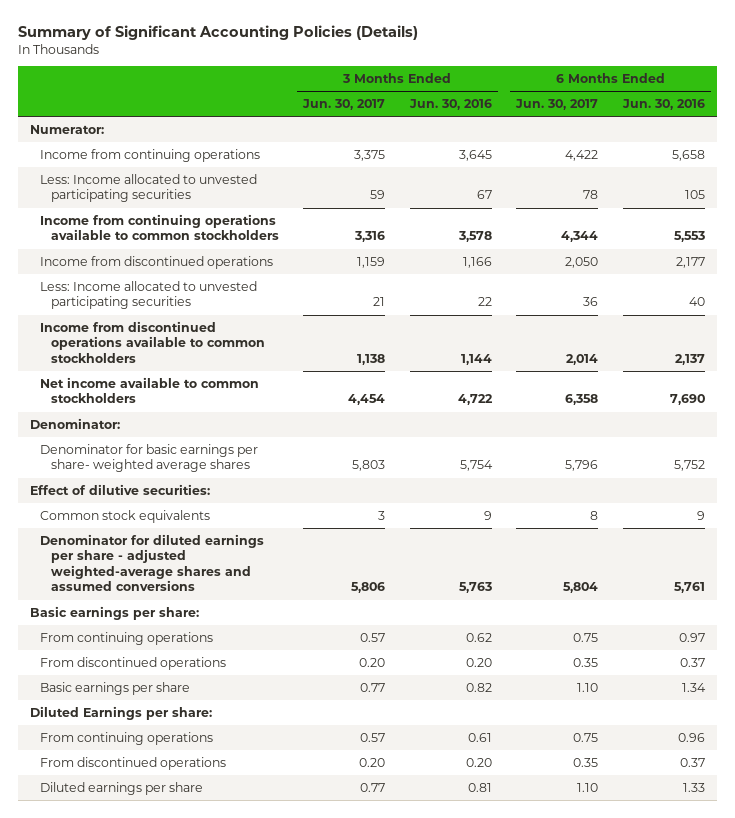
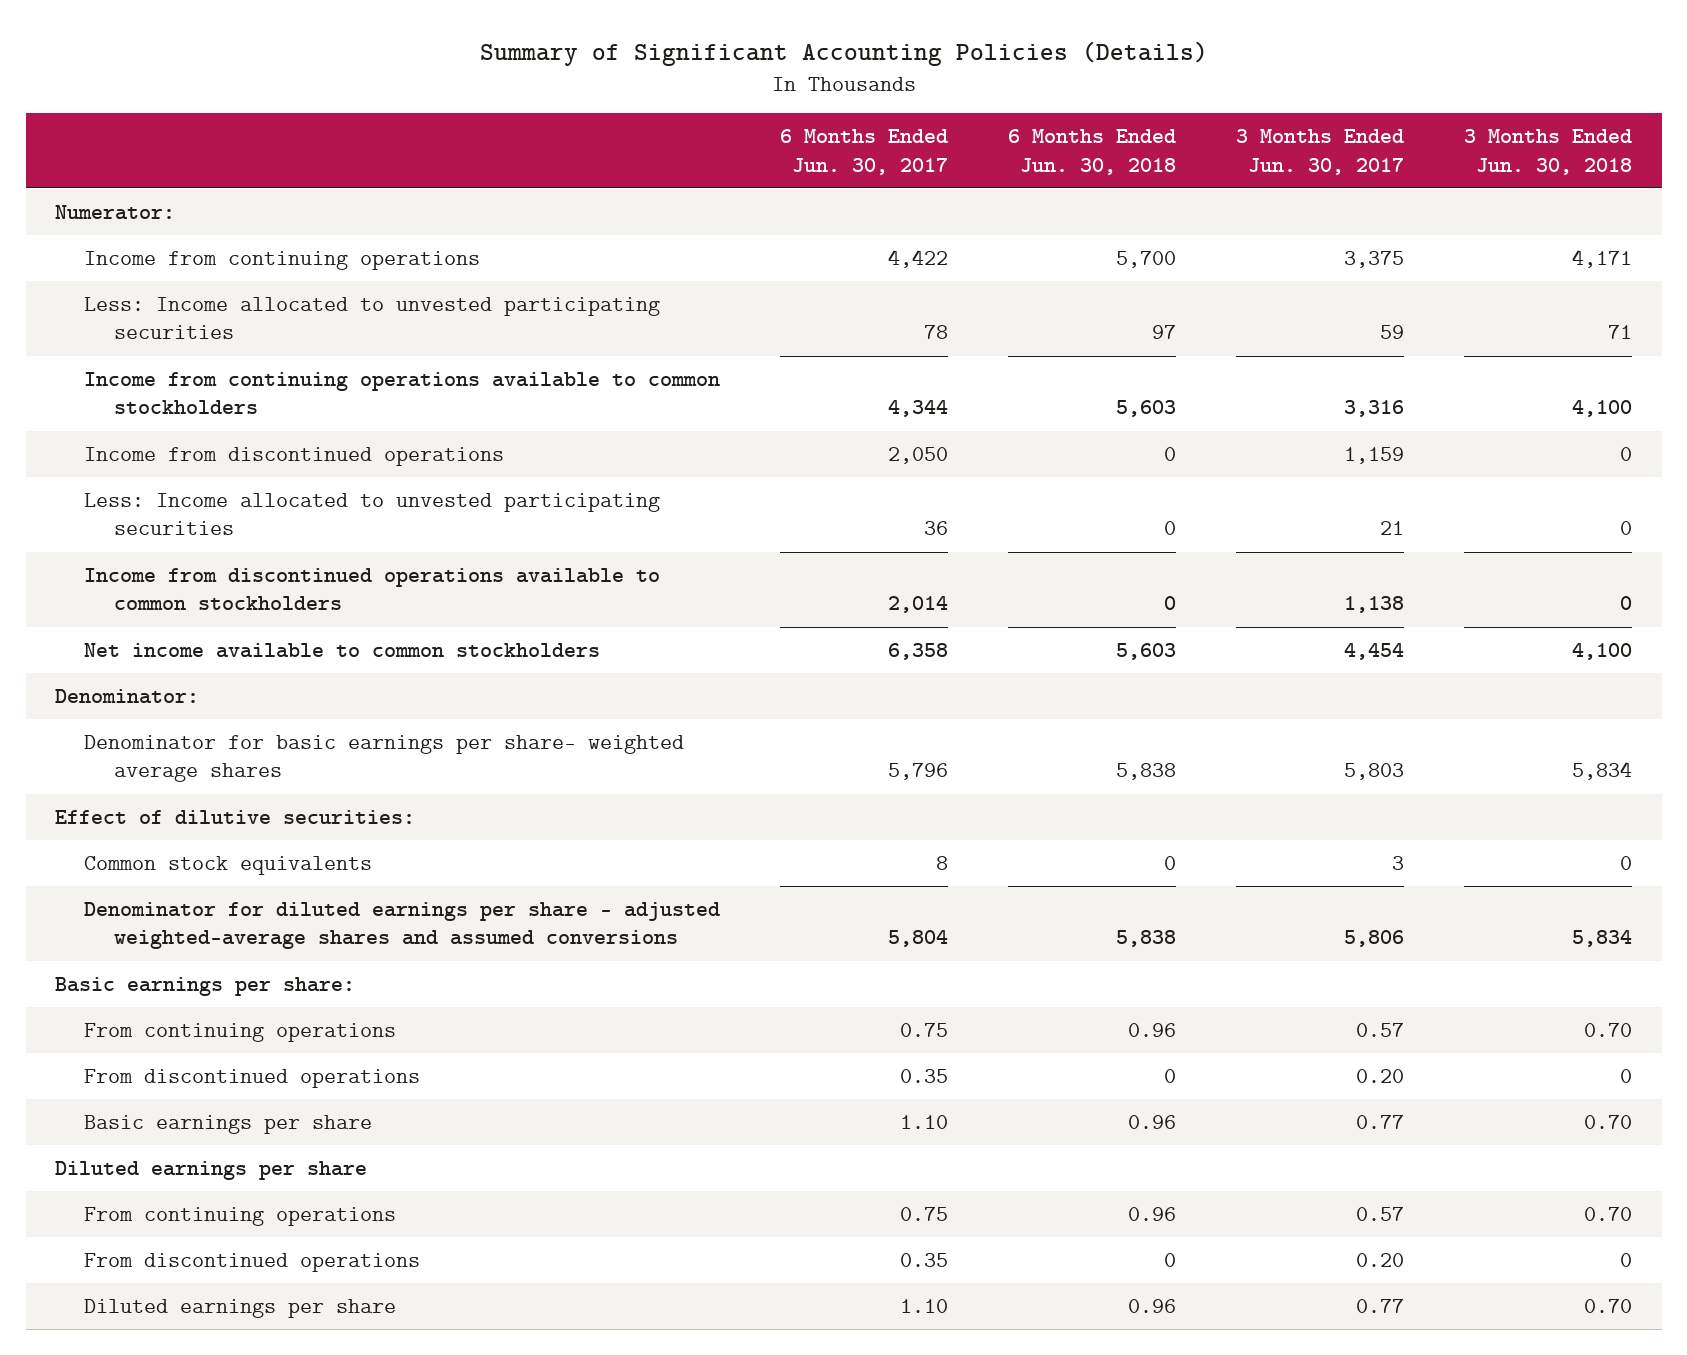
- | 3 Months Ended Jun. 30, 2017 | 3 Months Ended Jun. 30, 2016 | 6 Months Ended Jun. 30, 2017 | 6 Months Ended Jun. 30, 2016
+ | 6 Months Ended Jun. 30, 2017 | 6 Months Ended Jun. 30, 2018 | 3 Months Ended Jun. 30, 2017 | 3 Months Ended Jun. 30, 2018
- Diluted Earnings per share:
+ Diluted earnings per share

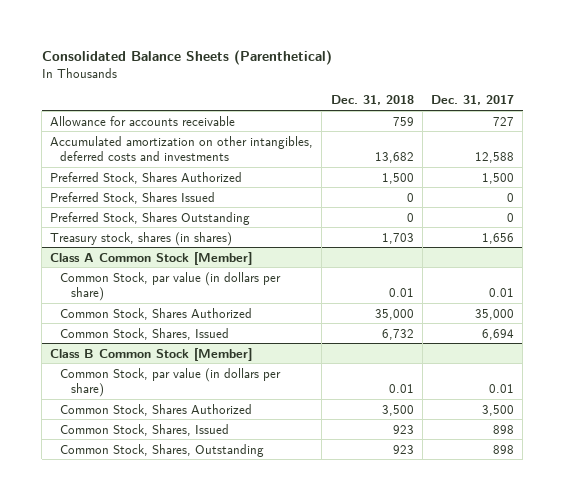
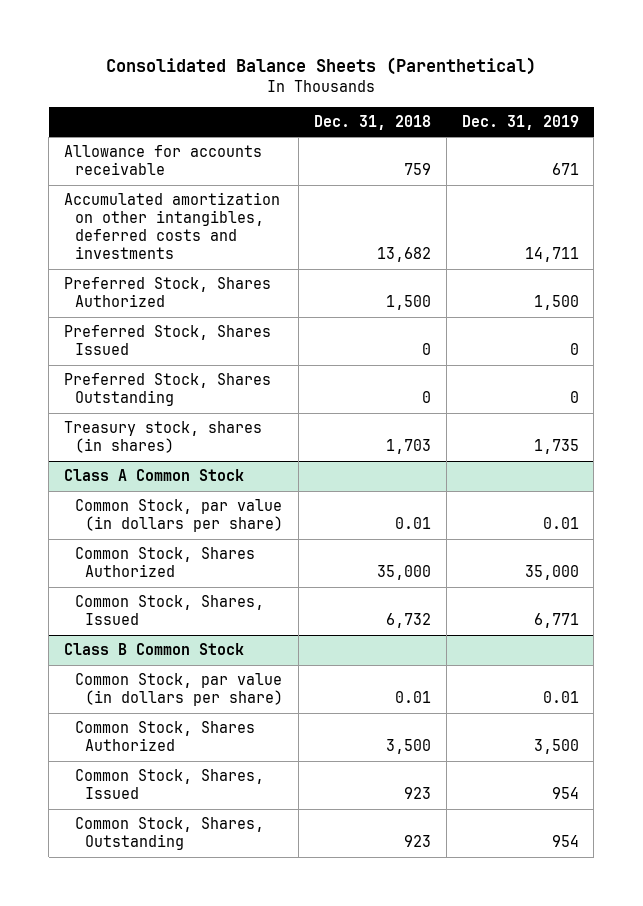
- | Dec. 31, 2018 | Dec. 31, 2017
+ | Dec. 31, 2018 | Dec. 31, 2019
- Class A Common Stock [Member]
+ Class A Common Stock
- Class B Common Stock [Member]
+ Class B Common Stock

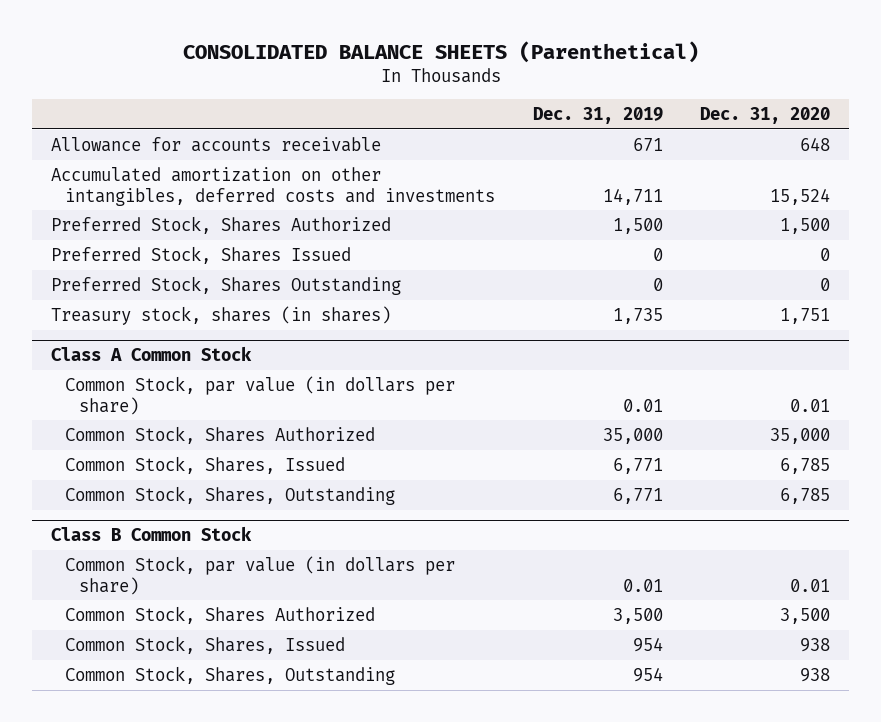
- Consolidated Balance Sheets (Parenthetical)
+ CONSOLIDATED BALANCE SHEETS (Parenthetical)
- | Dec. 31, 2018 | Dec. 31, 2019
+ | Dec. 31, 2019 | Dec. 31, 2020
@ Class A Common Stock
+ Common Stock, Shares, Outstanding | 6,771 | 6,785

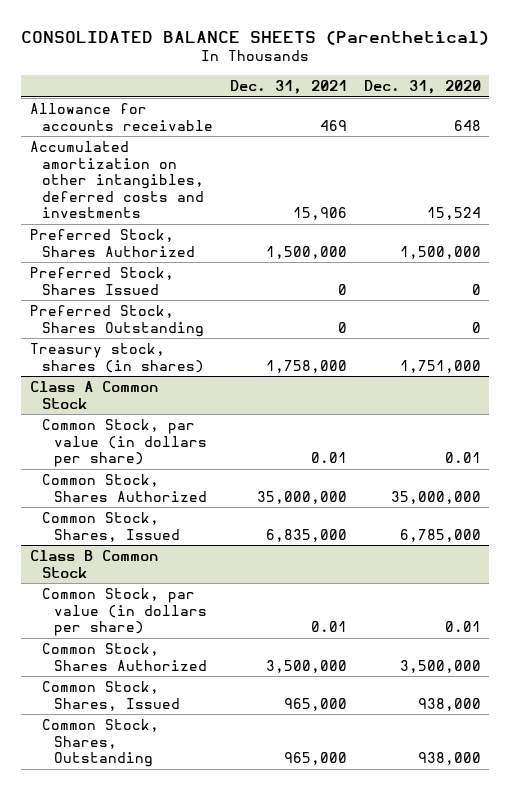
- | Dec. 31, 2019 | Dec. 31, 2020
+ | Dec. 31, 2021 | Dec. 31, 2020
- Preferred Stock, Shares Authorized | 1,500 | 1,500
+ Preferred Stock, Shares Authorized | 1,500,000 | 1,500,000
- Treasury stock, shares (in shares) | 1,735 | 1,751
+ Treasury stock, shares (in shares) | 1,758,000 | 1,751,000
@ Class A Common Stock
- Common Stock, Shares Authorized | 35,000 | 35,000
- Common Stock, Shares, Issued | 6,771 | 6,785
- Common Stock, Shares, Outstanding | 6,771 | 6,785
+ Common Stock, Shares Authorized | 35,000,000 | 35,000,000
+ Common Stock, Shares, Issued | 6,835,000 | 6,785,000
@ Class B Common Stock
- Common Stock, Shares Authorized | 3,500 | 3,500
- Common Stock, Shares, Issued | 954 | 938
- Common Stock, Shares, Outstanding | 954 | 938
+ Common Stock, Shares Authorized | 3,500,000 | 3,500,000
+ Common Stock, Shares, Issued | 965,000 | 938,000
+ Common Stock, Shares, Outstanding | 965,000 | 938,000

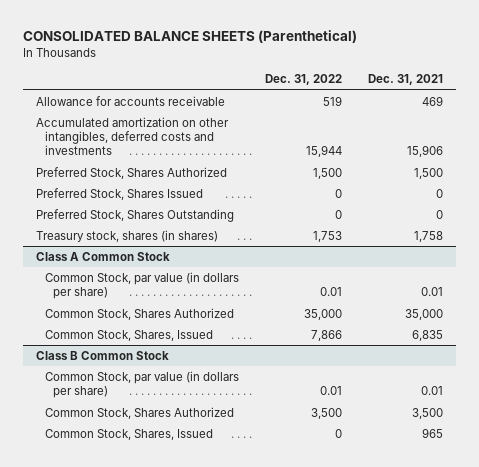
- | Dec. 31, 2021 | Dec. 31, 2020
+ | Dec. 31, 2022 | Dec. 31, 2021
- Preferred Stock, Shares Authorized | 1,500,000 | 1,500,000
+ Preferred Stock, Shares Authorized | 1,500 | 1,500
- Treasury stock, shares (in shares) | 1,758,000 | 1,751,000
+ Treasury stock, shares (in shares) | 1,753 | 1,758
@ Class A Common Stock
- Common Stock, Shares Authorized | 35,000,000 | 35,000,000
- Common Stock, Shares, Issued | 6,835,000 | 6,785,000
+ Common Stock, Shares Authorized | 35,000 | 35,000
+ Common Stock, Shares, Issued | 7,866 | 6,835
@ Class B Common Stock
- Common Stock, Shares Authorized | 3,500,000 | 3,500,000
- Common Stock, Shares, Issued | 965,000 | 938,000
- Common Stock, Shares, Outstanding | 965,000 | 938,000
+ Common Stock, Shares Authorized | 3,500 | 3,500
+ Common Stock, Shares, Issued | 0 | 965

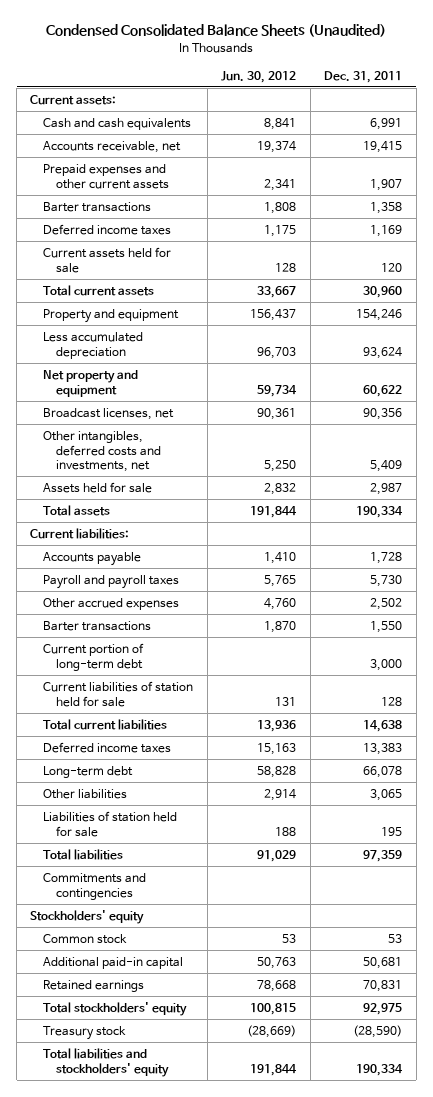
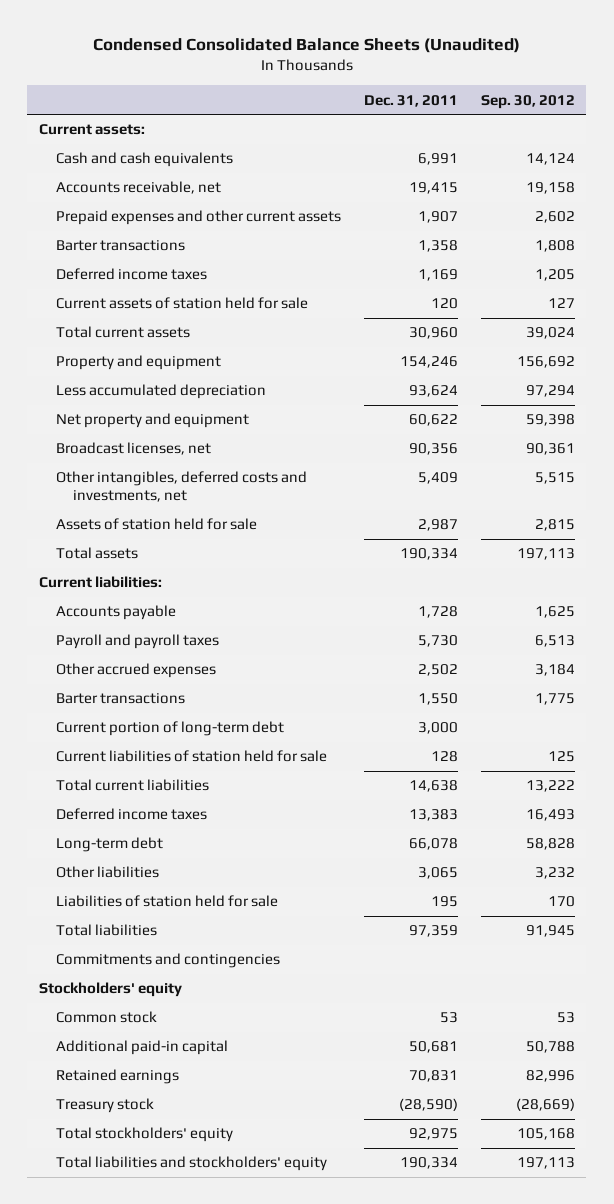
- | Jun. 30, 2012 | Dec. 31, 2011
+ | Dec. 31, 2011 | Sep. 30, 2012
- Current assets held for sale | 128 | 120
+ Current assets of station held for sale | 120 | 127
- Assets held for sale | 2,832 | 2,987
+ Assets of station held for sale | 2,987 | 2,815
moved down: Total stockholders' equity | 92,975 | 105,168

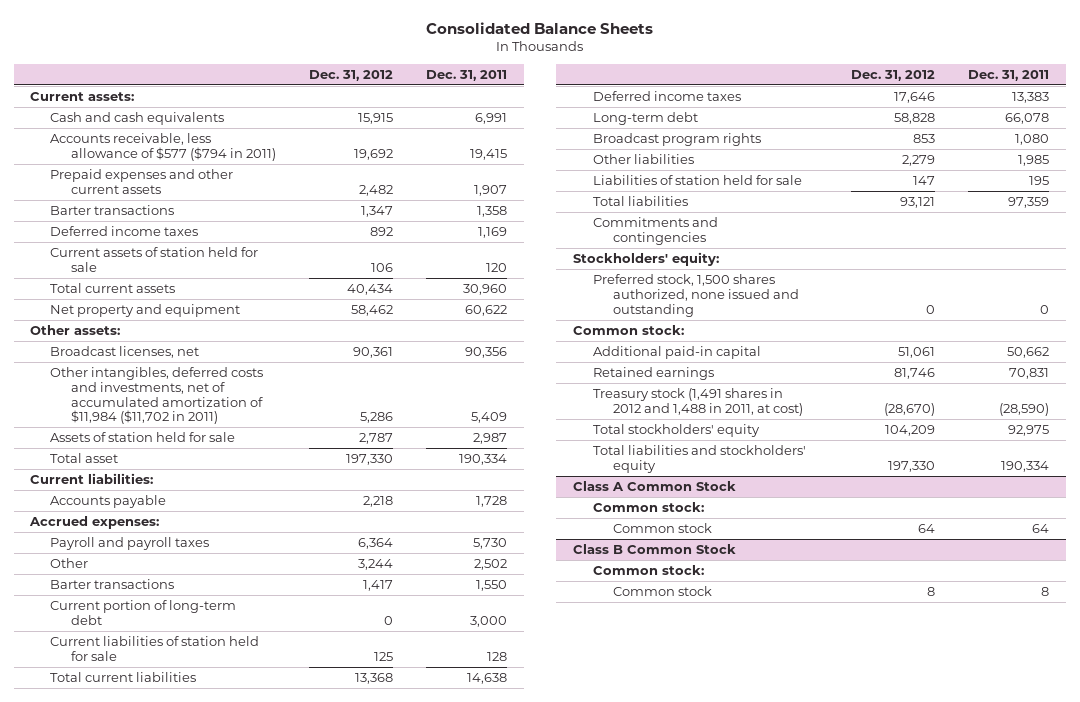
- Condensed Consolidated Balance Sheets (Unaudited)
+ Consolidated Balance Sheets
- | Dec. 31, 2011 | Sep. 30, 2012
+ | Dec. 31, 2012 | Dec. 31, 2011
- Accounts receivable, net | 19,415 | 19,158
+ Accounts receivable, less allowance of $577 ($794 in 2011) | 19,692 | 19,415
- Property and equipment | 154,246 | 156,692
- Less accumulated depreciation | 93,624 | 97,294
+ Other assets:
- Other intangibles, deferred costs and investments, net | 5,409 | 5,515
+ Other intangibles, deferred costs and investments, net of accumulated amortization of $11,984 ($11,702 in 2011) | 5,286 | 5,409
- Total assets | 190,334 | 197,113
+ Total asset | 197,330 | 190,334
+ Accrued expenses:
- Other accrued expenses | 2,502 | 3,184
+ Other | 3,244 | 2,502
- Other liabilities | 3,065 | 3,232
+ Broadcast program rights | 853 | 1,080
+ Other liabilities | 2,279 | 1,985
- Stockholders' equity
- Common stock | 53 | 53
- Additional paid-in capital | 50,681 | 50,788
+ Stockholders' equity:
+ Preferred stock, 1,500 shares authorized, none issued and outstanding | 0 | 0
+ Common stock:
+ Additional paid-in capital | 51,061 | 50,662
- Treasury stock | (28,590) | (28,669)
+ Treasury stock (1,491 shares in 2012 and 1,488 in 2011, at cost) | (28,670) | (28,590)
+ Class A Common Stock
+ Common stock:
+ Common stock | 64 | 64
+ Class B Common Stock
+ Common stock:
+ Common stock | 8 | 8

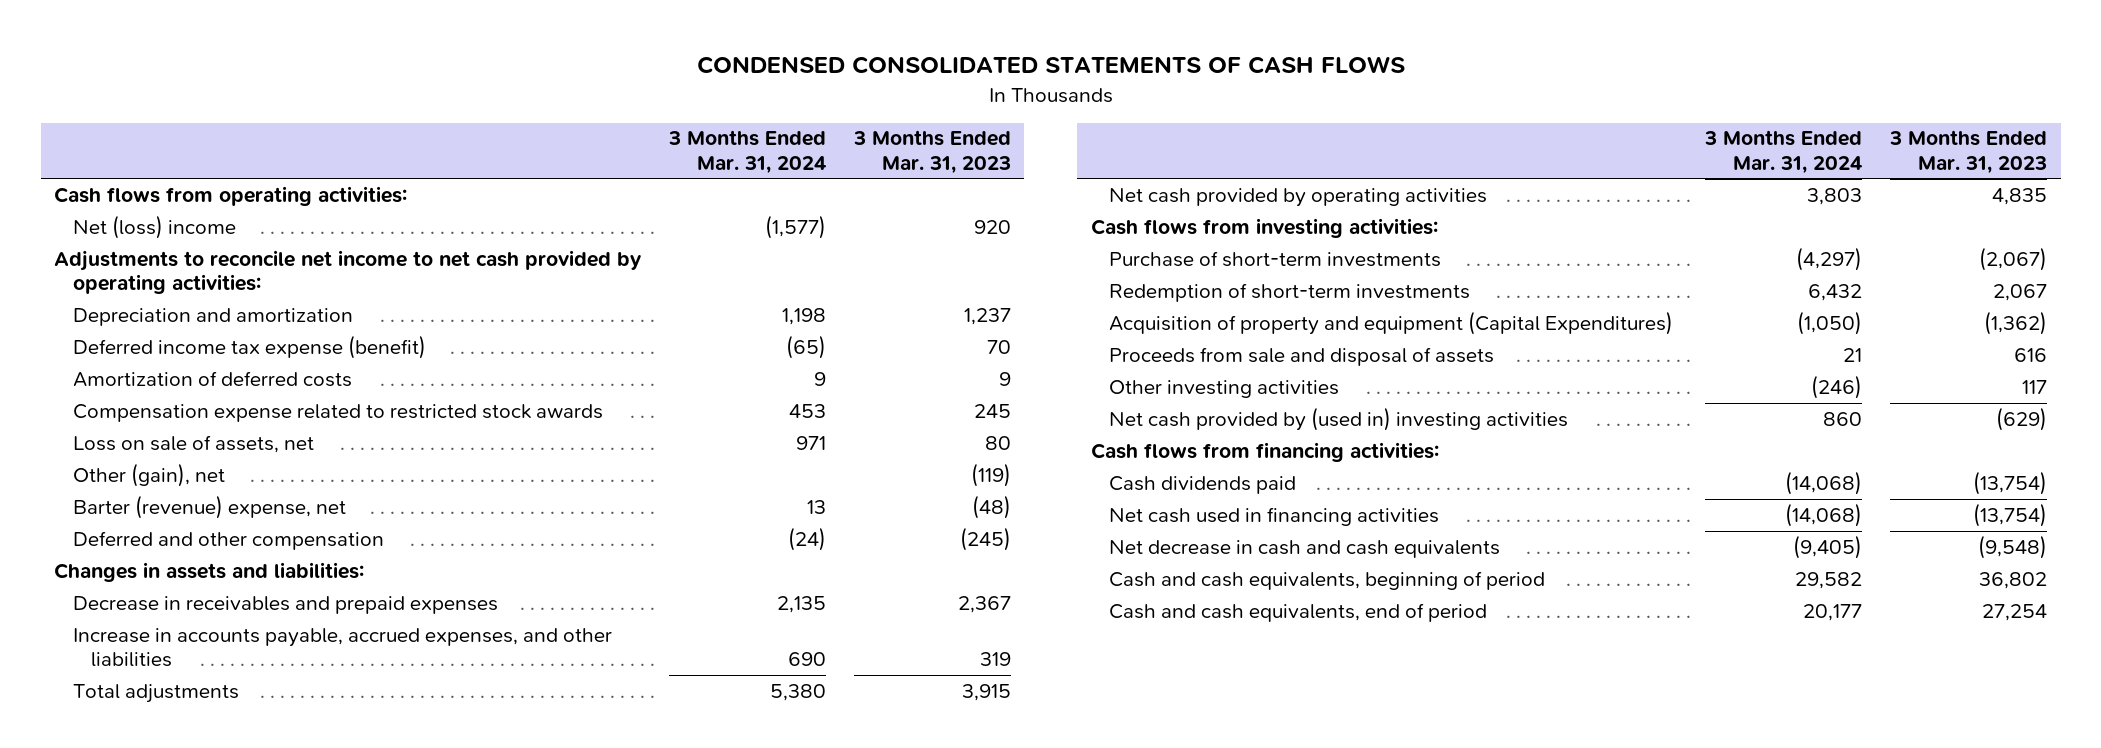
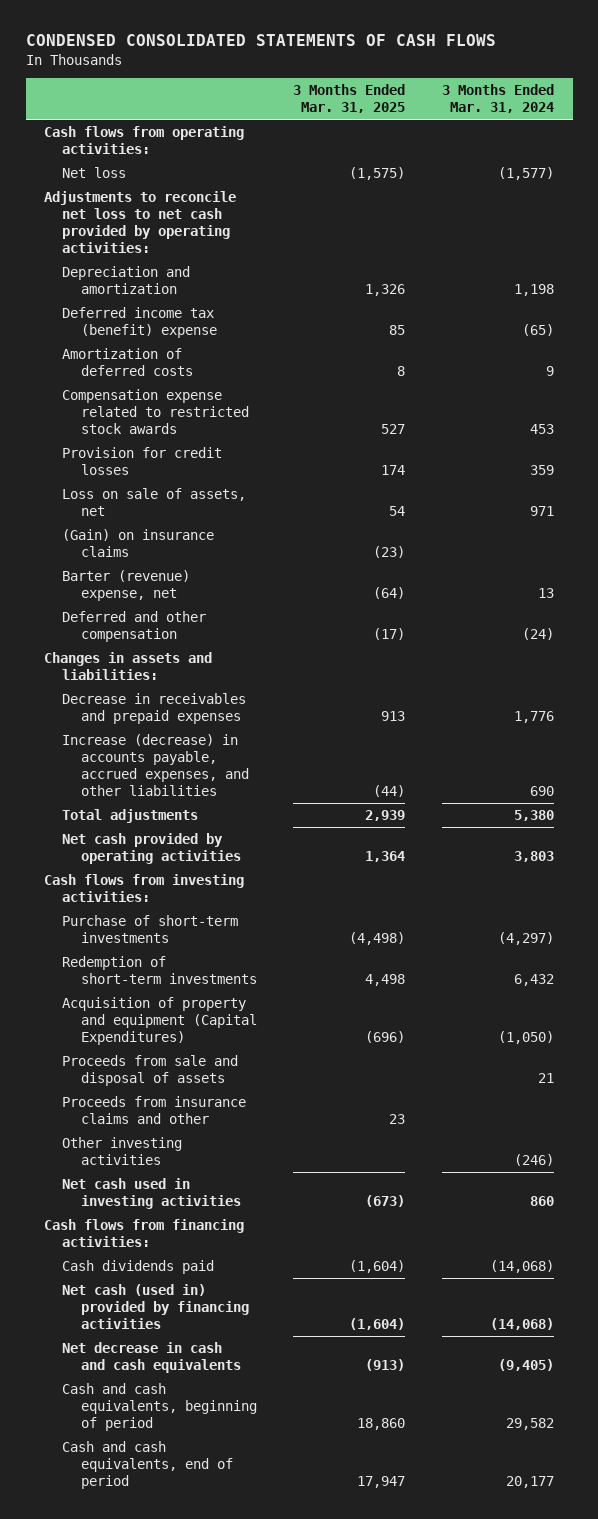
- | 3 Months Ended Mar. 31, 2024 | 3 Months Ended Mar. 31, 2023
+ | 3 Months Ended Mar. 31, 2025 | 3 Months Ended Mar. 31, 2024
- Net (loss) income | (1,577) | 920
- Adjustments to reconcile net income to net cash provided by operating activities:
+ Net loss | (1,575) | (1,577)
+ Adjustments to reconcile net loss to net cash provided by operating activities:
- Deferred income tax expense (benefit) | (65) | 70
+ Deferred income tax (benefit) expense | 85 | (65)
+ Provision for credit losses | 174 | 359
- Other (gain), net | | (119)
+ (Gain) on insurance claims | (23) |
- Decrease in receivables and prepaid expenses | 2,135 | 2,367
- Increase in accounts payable, accrued expenses, and other liabilities | 690 | 319
+ Decrease in receivables and prepaid expenses | 913 | 1,776
+ Increase (decrease) in accounts payable, accrued expenses, and other liabilities | (44) | 690
+ Proceeds from insurance claims and other | 23 |
- Net cash provided by (used in) investing activities | 860 | (629)
+ Net cash used in investing activities | (673) | 860
- Net cash used in financing activities | (14,068) | (13,754)
+ Net cash (used in) provided by financing activities | (1,604) | (14,068)

